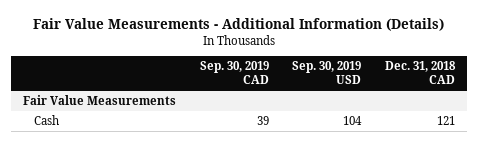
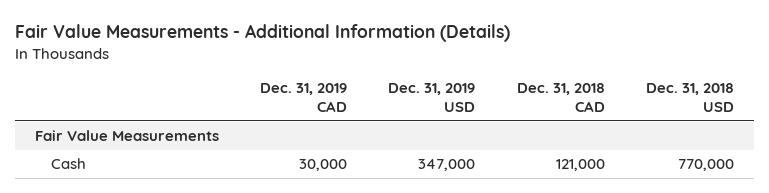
- | Sep. 30, 2019 CAD | Sep. 30, 2019 USD | Dec. 31, 2018 CAD
+ | Dec. 31, 2019 CAD | Dec. 31, 2019 USD | Dec. 31, 2018 CAD | Dec. 31, 2018 USD
- Cash | 39 | 104 | 121
+ Cash | 30,000 | 347,000 | 121,000 | 770,000

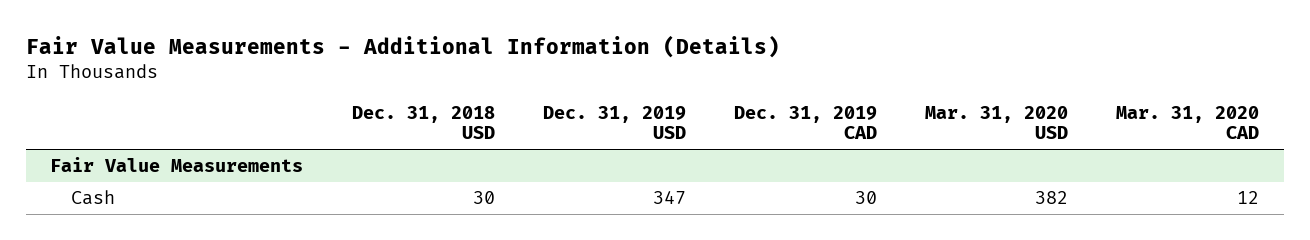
- | Dec. 31, 2019 CAD | Dec. 31, 2019 USD | Dec. 31, 2018 CAD | Dec. 31, 2018 USD
+ | Dec. 31, 2018 USD | Dec. 31, 2019 USD | Dec. 31, 2019 CAD | Mar. 31, 2020 USD | Mar. 31, 2020 CAD
- Cash | 30,000 | 347,000 | 121,000 | 770,000
+ Cash | 30 | 347 | 30 | 382 | 12

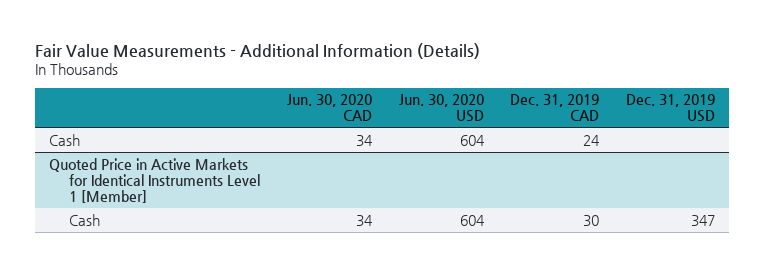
- | Dec. 31, 2018 USD | Dec. 31, 2019 USD | Dec. 31, 2019 CAD | Mar. 31, 2020 USD | Mar. 31, 2020 CAD
+ | Jun. 30, 2020 CAD | Jun. 30, 2020 USD | Dec. 31, 2019 CAD | Dec. 31, 2019 USD
- Fair Value Measurements
+ Cash | 34 | 604 | 24 |
+ Quoted Price in Active Markets for Identical Instruments Level 1 [Member]

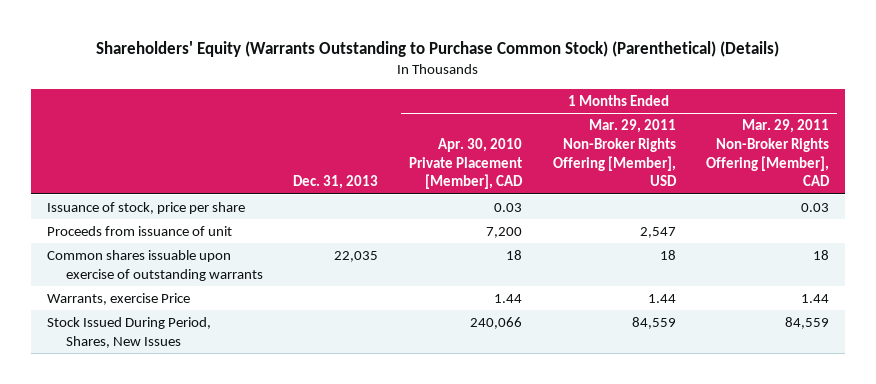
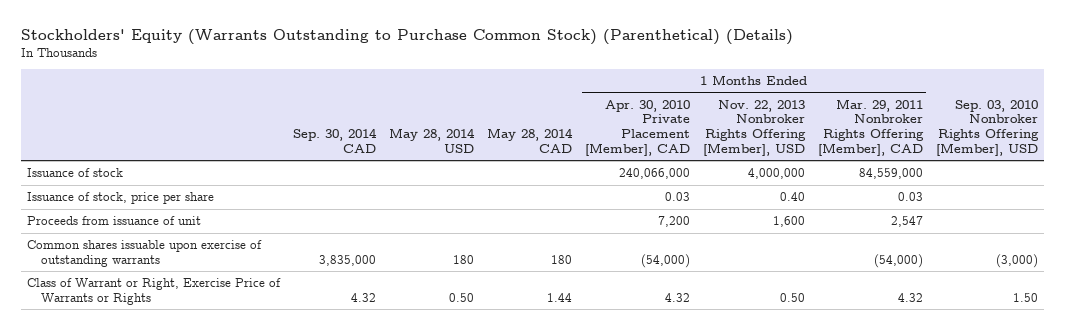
- Shareholders' Equity (Warrants Outstanding to Purchase Common Stock) (Parenthetical) (Details)
+ Stockholders' Equity (Warrants Outstanding to Purchase Common Stock) (Parenthetical) (Details)
- | Dec. 31, 2013 | 1 Months Ended Apr. 30, 2010 Private Placement [Member], CAD | 1 Months Ended Mar. 29, 2011 Non-Broker Rights Offering [Member], USD | 1 Months Ended Mar. 29, 2011 Non-Broker Rights Offering [Member], CAD
+ | Sep. 30, 2014 CAD | May 28, 2014 USD | May 28, 2014 CAD | 1 Months Ended Apr. 30, 2010 Private Placement [Member], CAD | 1 Months Ended Nov. 22, 2013 Nonbroker Rights Offering [Member], USD | 1 Months Ended Mar. 29, 2011 Nonbroker Rights Offering [Member], CAD | Sep. 03, 2010 Nonbroker Rights Offering [Member], USD
+ Issuance of stock | | | | 240,066,000 | 4,000,000 | 84,559,000 |
- Common shares issuable upon exercise of outstanding warrants | 22,035 | 18 | 18 | 18
- Warrants, exercise Price | | 1.44 | 1.44 | 1.44
- Stock Issued During Period, Shares, New Issues | | 240,066 | 84,559 | 84,559
+ Common shares issuable upon exercise of outstanding warrants | 3,835,000 | 180 | 180 | (54,000) | | (54,000) | (3,000)
+ Class of Warrant or Right, Exercise Price of Warrants or Rights | 4.32 | 0.50 | 1.44 | 4.32 | 0.50 | 4.32 | 1.50

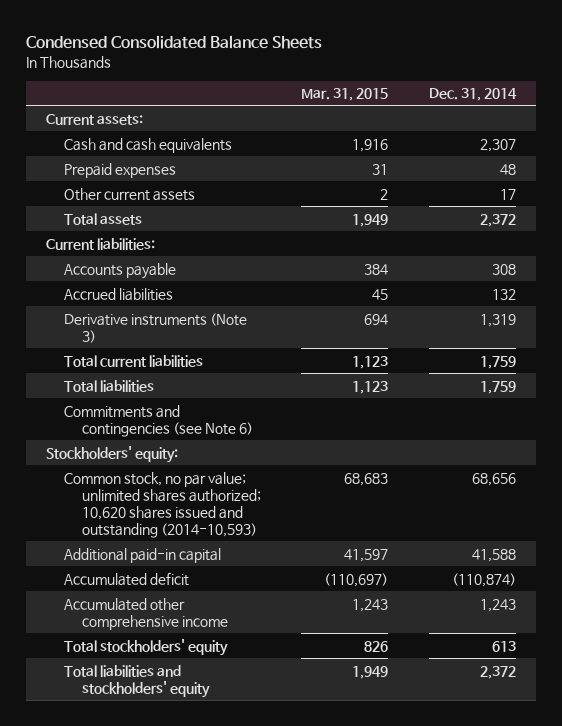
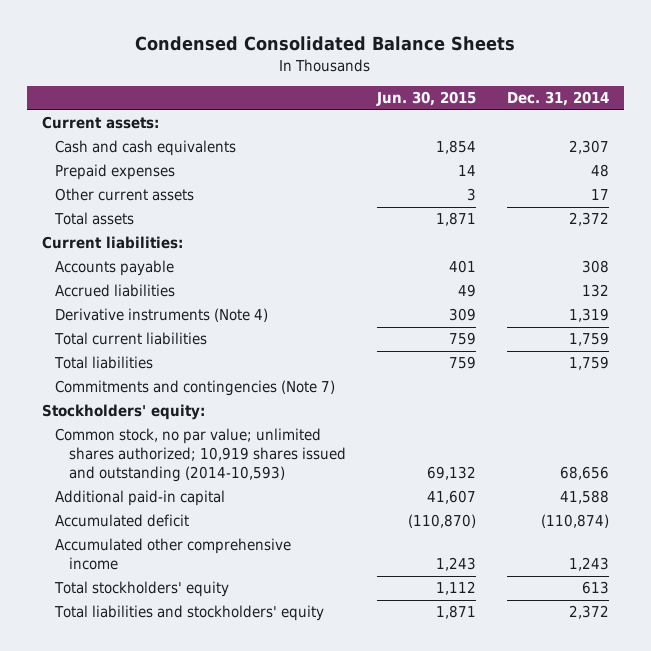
- | Mar. 31, 2015 | Dec. 31, 2014
+ | Jun. 30, 2015 | Dec. 31, 2014
- Derivative instruments (Note 3) | 694 | 1,319
+ Derivative instruments (Note 4) | 309 | 1,319
- Commitments and contingencies (see Note 6)
+ Commitments and contingencies (Note 7)
- Common stock, no par value; unlimited shares authorized; 10,620 shares issued and outstanding (2014-10,593) | 68,683 | 68,656
+ Common stock, no par value; unlimited shares authorized; 10,919 shares issued and outstanding (2014-10,593) | 69,132 | 68,656

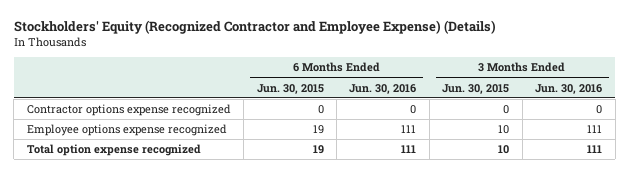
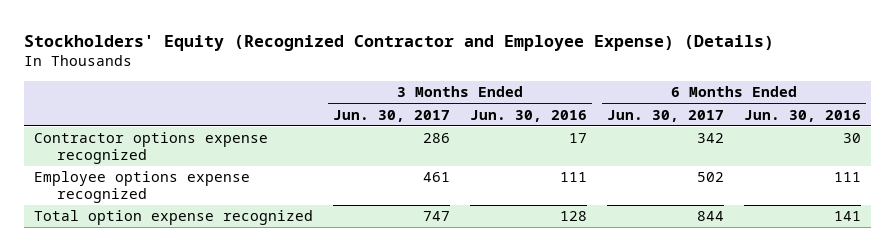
- | 6 Months Ended Jun. 30, 2015 | 6 Months Ended Jun. 30, 2016 | 3 Months Ended Jun. 30, 2015 | 3 Months Ended Jun. 30, 2016
+ | 3 Months Ended Jun. 30, 2017 | 3 Months Ended Jun. 30, 2016 | 6 Months Ended Jun. 30, 2017 | 6 Months Ended Jun. 30, 2016
- Contractor options expense recognized | 0 | 0 | 0 | 0
+ Contractor options expense recognized | 286 | 17 | 342 | 30
- Total option expense recognized | 19 | 111 | 10 | 111
+ Total option expense recognized | 747 | 128 | 844 | 141

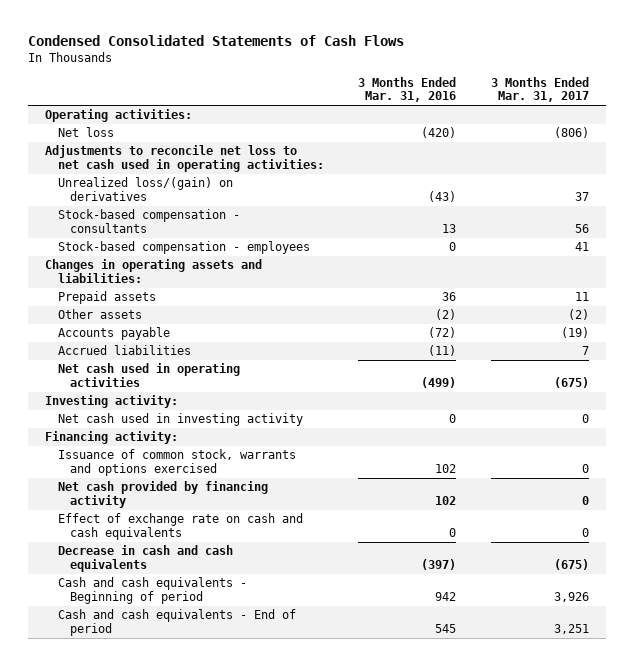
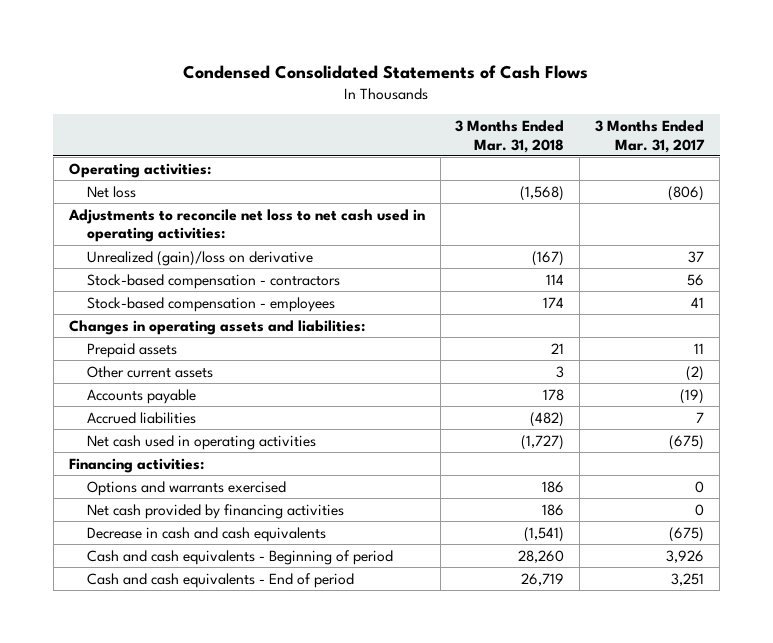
- | 3 Months Ended Mar. 31, 2016 | 3 Months Ended Mar. 31, 2017
+ | 3 Months Ended Mar. 31, 2018 | 3 Months Ended Mar. 31, 2017
- Unrealized loss/(gain) on derivatives | (43) | 37
- Stock-based compensation - consultants | 13 | 56
+ Unrealized (gain)/loss on derivative | (167) | 37
+ Stock-based compensation - contractors | 114 | 56
- Other assets | (2) | (2)
+ Other current assets | 3 | (2)
- Investing activity:
- Net cash used in investing activity | 0 | 0
- Financing activity:
- Issuance of common stock, warrants and options exercised | 102 | 0
- Net cash provided by financing activity | 102 | 0
- Effect of exchange rate on cash and cash equivalents | 0 | 0
+ Financing activities:
+ Options and warrants exercised | 186 | 0
+ Net cash provided by financing activities | 186 | 0

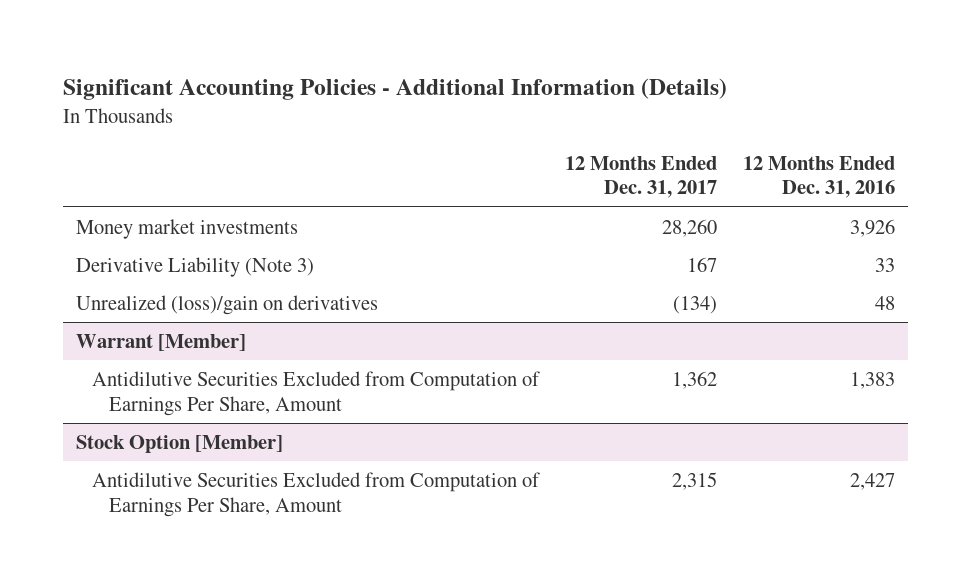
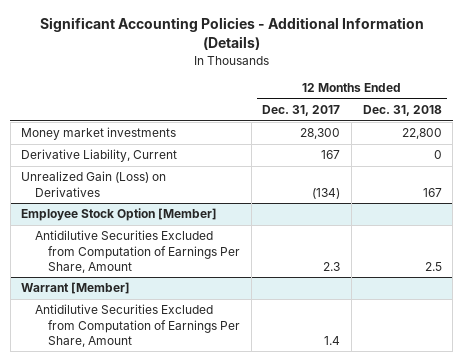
- | 12 Months Ended Dec. 31, 2017 | 12 Months Ended Dec. 31, 2016
+ | 12 Months Ended Dec. 31, 2017 | 12 Months Ended Dec. 31, 2018
- Money market investments | 28,260 | 3,926
- Derivative Liability (Note 3) | 167 | 33
- Unrealized (loss)/gain on derivatives | (134) | 48
+ Money market investments | 28,300 | 22,800
+ Derivative Liability, Current | 167 | 0
+ Unrealized Gain (Loss) on Derivatives | (134) | 167
+ Employee Stock Option [Member]
+ Antidilutive Securities Excluded from Computation of Earnings Per Share, Amount | 2.3 | 2.5
@ Warrant [Member]
- Antidilutive Securities Excluded from Computation of Earnings Per Share, Amount | 1,362 | 1,383
- Stock Option [Member]
- Antidilutive Securities Excluded from Computation of Earnings Per Share, Amount | 2,315 | 2,427
@ Warrant [Member]
+ Antidilutive Securities Excluded from Computation of Earnings Per Share, Amount | 1.4 |

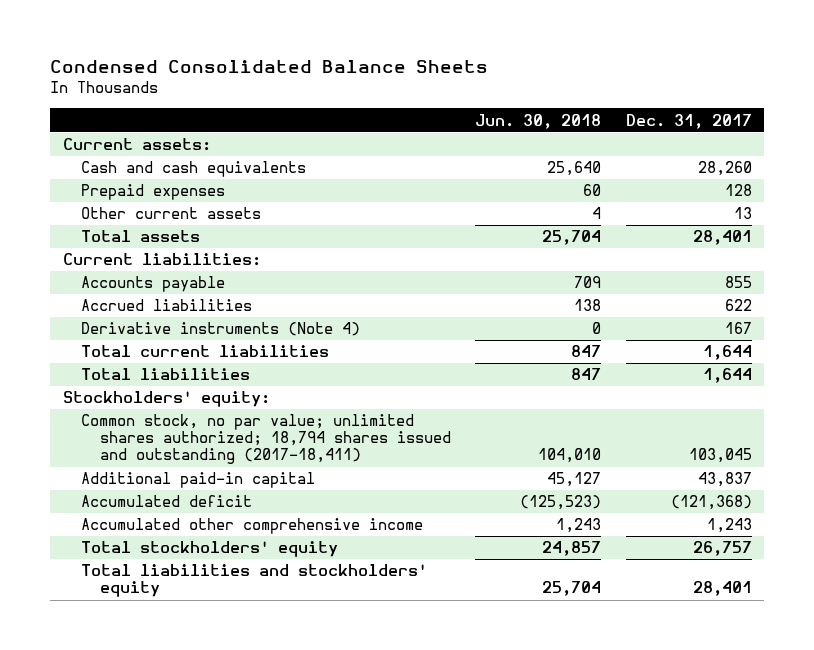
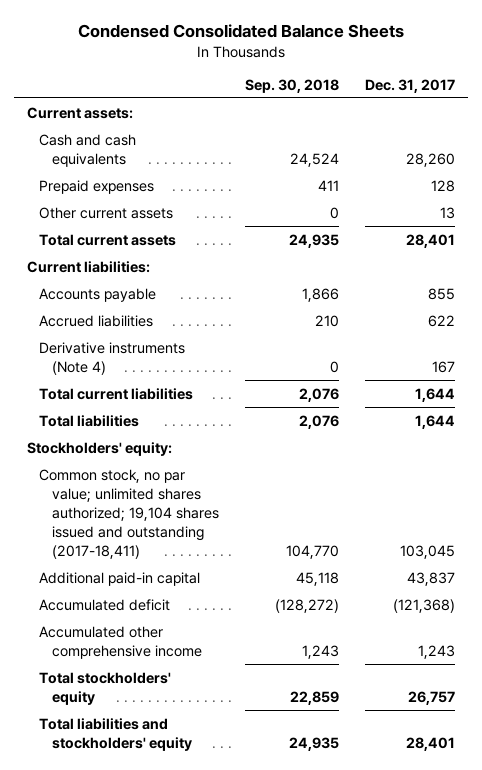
- | Jun. 30, 2018 | Dec. 31, 2017
+ | Sep. 30, 2018 | Dec. 31, 2017
- Total assets | 25,704 | 28,401
+ Total current assets | 24,935 | 28,401
- Common stock, no par value; unlimited shares authorized; 18,794 shares issued and outstanding (2017-18,411) | 104,010 | 103,045
+ Common stock, no par value; unlimited shares authorized; 19,104 shares issued and outstanding (2017-18,411) | 104,770 | 103,045

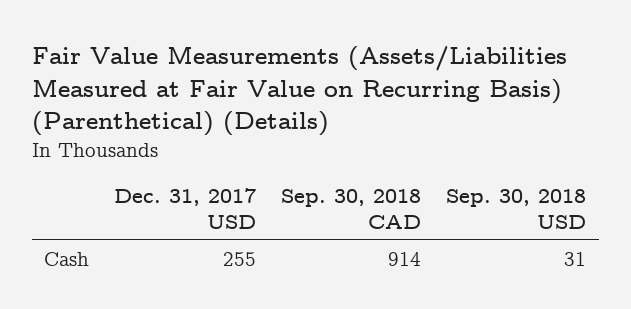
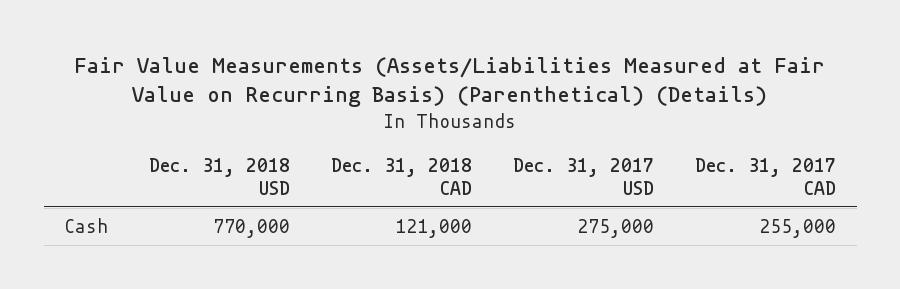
- | Dec. 31, 2017 USD | Sep. 30, 2018 CAD | Sep. 30, 2018 USD
+ | Dec. 31, 2018 USD | Dec. 31, 2018 CAD | Dec. 31, 2017 USD | Dec. 31, 2017 CAD
- Cash | 255 | 914 | 31
+ Cash | 770,000 | 121,000 | 275,000 | 255,000

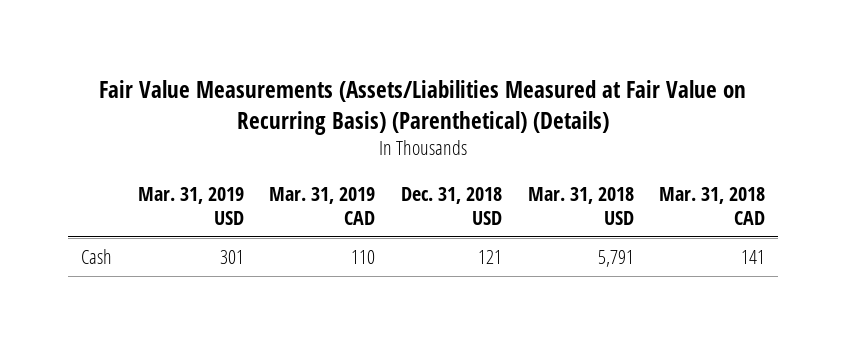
- | Dec. 31, 2018 USD | Dec. 31, 2018 CAD | Dec. 31, 2017 USD | Dec. 31, 2017 CAD
+ | Mar. 31, 2019 USD | Mar. 31, 2019 CAD | Dec. 31, 2018 USD | Mar. 31, 2018 USD | Mar. 31, 2018 CAD
- Cash | 770,000 | 121,000 | 275,000 | 255,000
+ Cash | 301 | 110 | 121 | 5,791 | 141

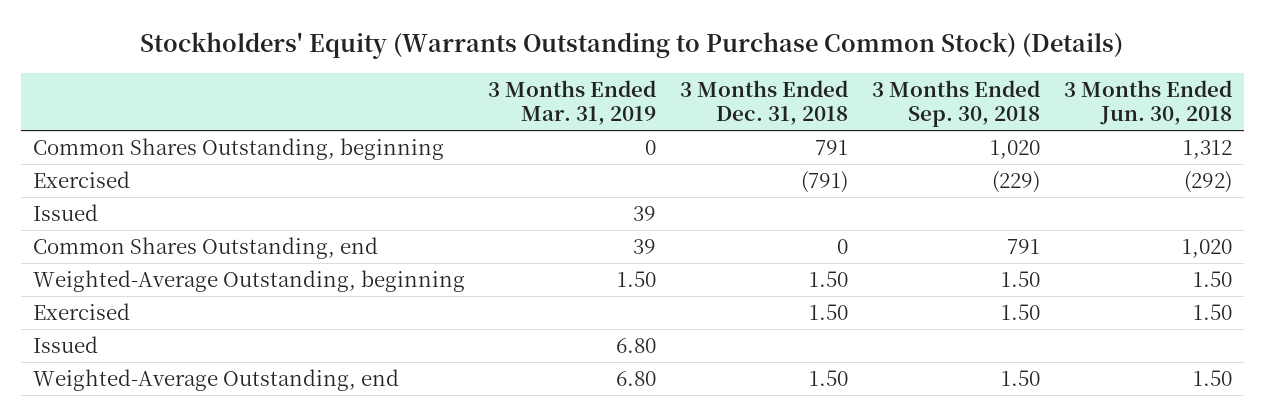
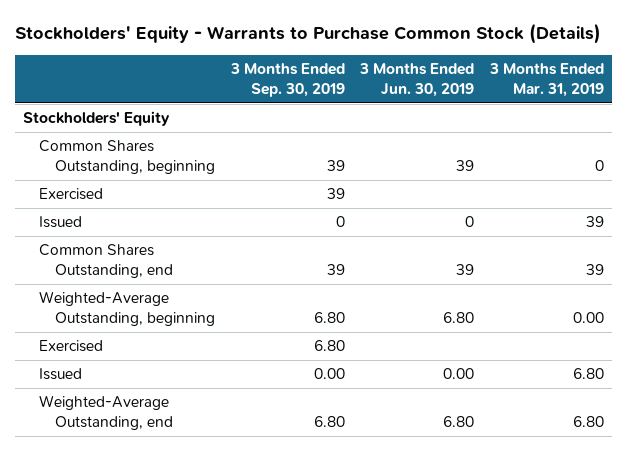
- Stockholders' Equity (Warrants Outstanding to Purchase Common Stock) (Details)
+ Stockholders' Equity - Warrants to Purchase Common Stock (Details)
- | 3 Months Ended Mar. 31, 2019 | 3 Months Ended Dec. 31, 2018 | 3 Months Ended Sep. 30, 2018 | 3 Months Ended Jun. 30, 2018
+ | 3 Months Ended Sep. 30, 2019 | 3 Months Ended Jun. 30, 2019 | 3 Months Ended Mar. 31, 2019
+ Stockholders' Equity
- Weighted-Average Outstanding, beginning | 1.50 | 1.50 | 1.50 | 1.50
+ Weighted-Average Outstanding, beginning | 6.80 | 6.80 | 0.00

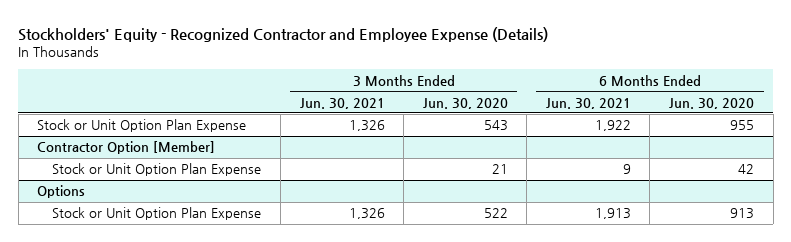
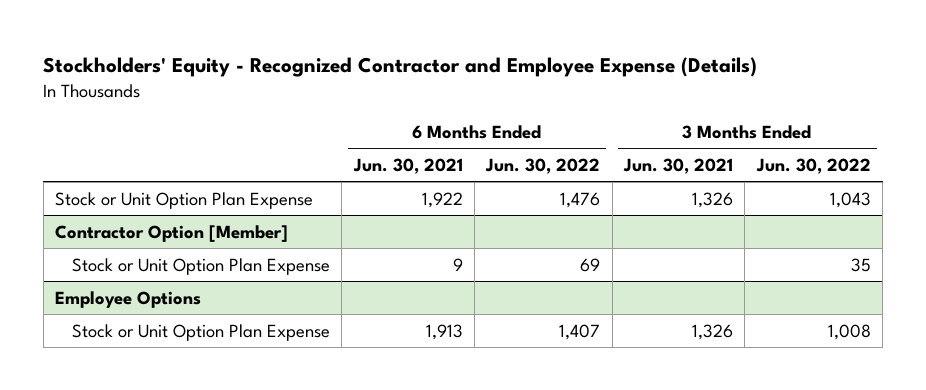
- | 3 Months Ended Jun. 30, 2021 | 3 Months Ended Jun. 30, 2020 | 6 Months Ended Jun. 30, 2021 | 6 Months Ended Jun. 30, 2020
+ | 6 Months Ended Jun. 30, 2021 | 6 Months Ended Jun. 30, 2022 | 3 Months Ended Jun. 30, 2021 | 3 Months Ended Jun. 30, 2022
- Options
+ Employee Options

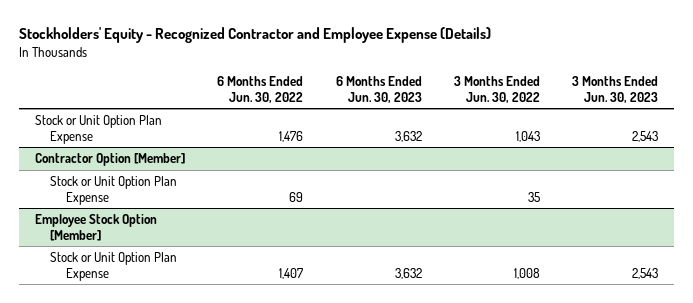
- | 6 Months Ended Jun. 30, 2021 | 6 Months Ended Jun. 30, 2022 | 3 Months Ended Jun. 30, 2021 | 3 Months Ended Jun. 30, 2022
+ | 6 Months Ended Jun. 30, 2022 | 6 Months Ended Jun. 30, 2023 | 3 Months Ended Jun. 30, 2022 | 3 Months Ended Jun. 30, 2023
- Employee Options
+ Employee Stock Option [Member]

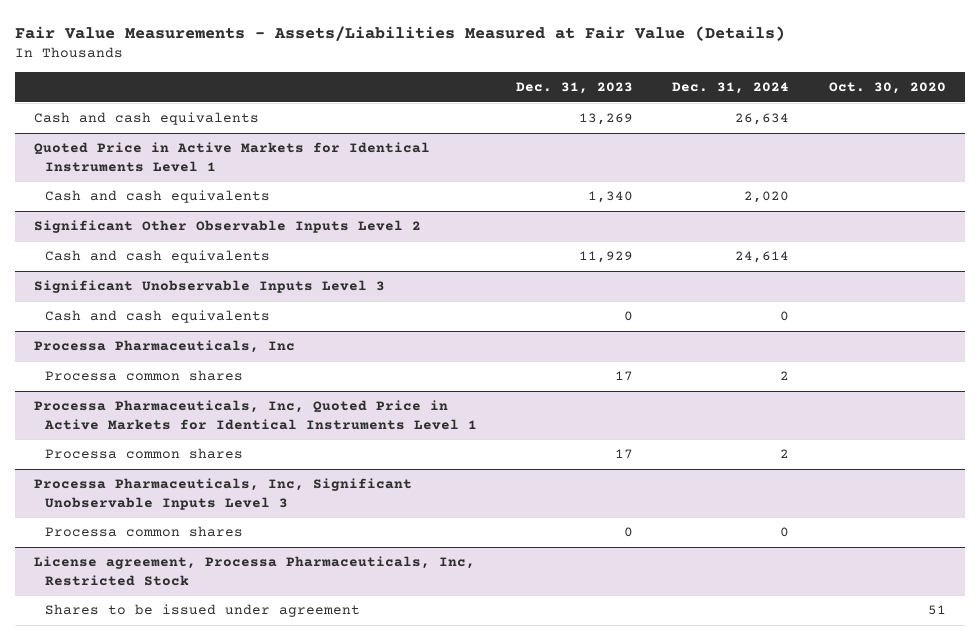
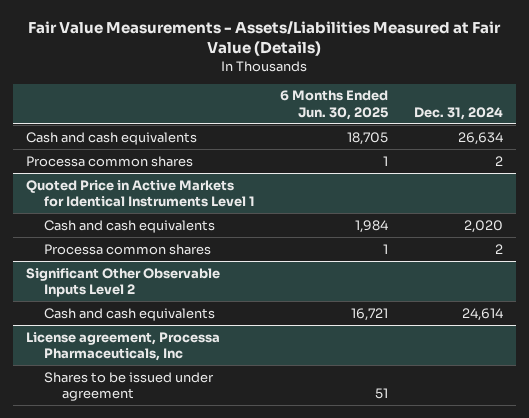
- | Dec. 31, 2023 | Dec. 31, 2024 | Oct. 30, 2020
+ | 6 Months Ended Jun. 30, 2025 | Dec. 31, 2024
+ Processa common shares | 1 | 2
@ Quoted Price in Active Markets for Identical Instruments Level 1
+ Processa common shares | 1 | 2
- Significant Unobservable Inputs Level 3
- Cash and cash equivalents | 0 | 0 |
- Processa Pharmaceuticals, Inc
- Processa common shares | 17 | 2 |
- Processa Pharmaceuticals, Inc, Quoted Price in Active Markets for Identical Instruments Level 1
- Processa common shares | 17 | 2 |
- Processa Pharmaceuticals, Inc, Significant Unobservable Inputs Level 3
- Processa common shares | 0 | 0 |
- License agreement, Processa Pharmaceuticals, Inc, Restricted Stock
+ License agreement, Processa Pharmaceuticals, Inc

